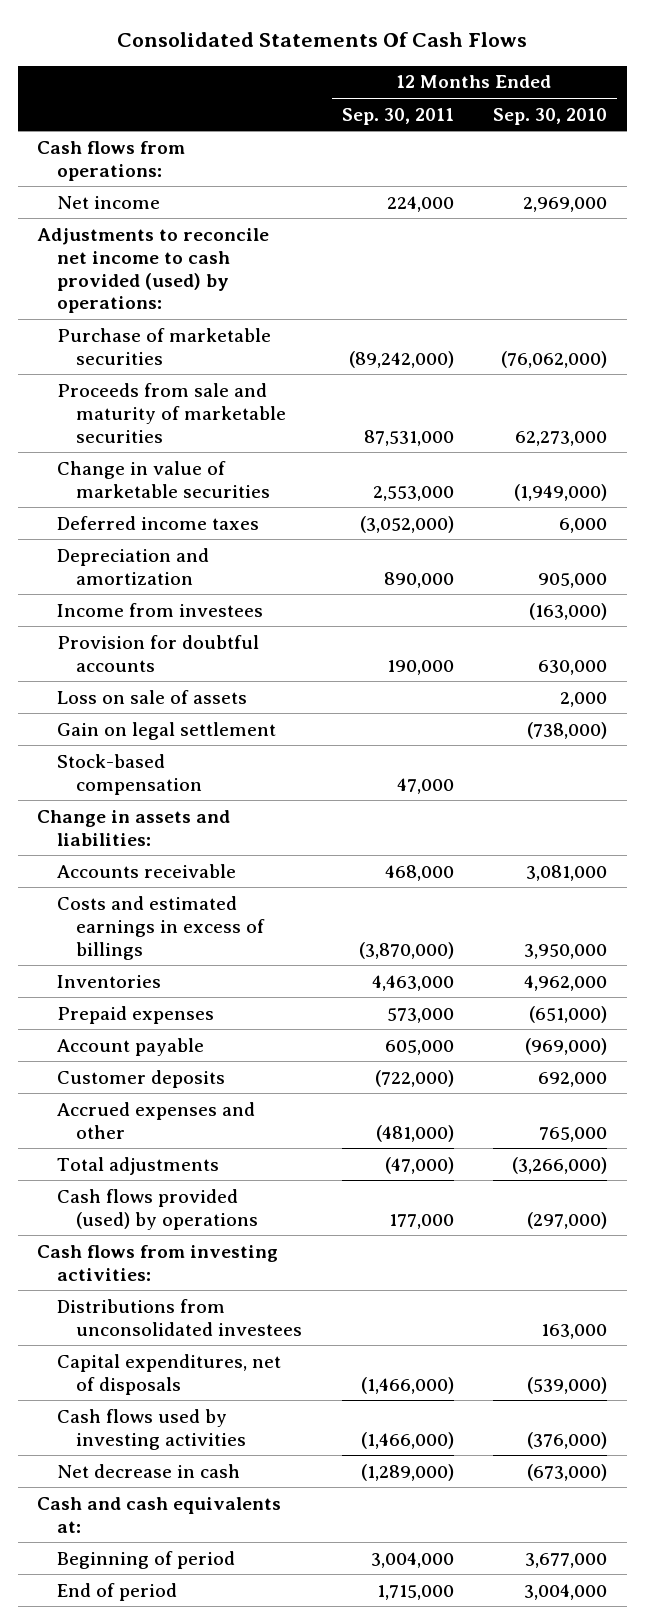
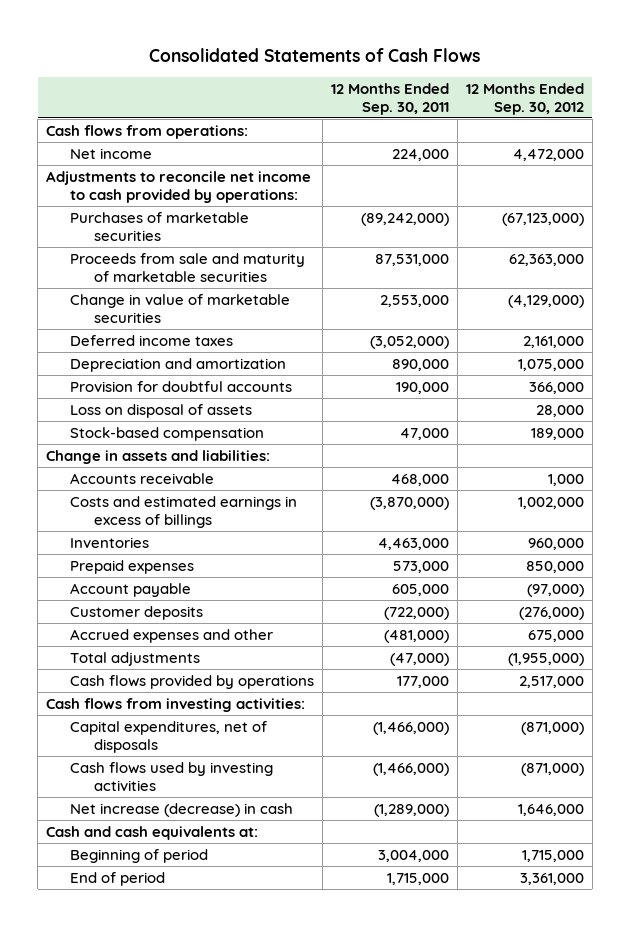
- Consolidated Statements Of Cash Flows
+ Consolidated Statements of Cash Flows
- | 12 Months Ended Sep. 30, 2011 | 12 Months Ended Sep. 30, 2010
+ | 12 Months Ended Sep. 30, 2011 | 12 Months Ended Sep. 30, 2012
- Adjustments to reconcile net income to cash provided (used) by operations:
- Purchase of marketable securities | (89,242,000) | (76,062,000)
+ Adjustments to reconcile net income to cash provided by operations:
+ Purchases of marketable securities | (89,242,000) | (67,123,000)
- Income from investees | | (163,000)
- Loss on sale of assets | | 2,000
- Gain on legal settlement | | (738,000)
+ Loss on disposal of assets | | 28,000
- Cash flows provided (used) by operations | 177,000 | (297,000)
+ Cash flows provided by operations | 177,000 | 2,517,000
- Distributions from unconsolidated investees | | 163,000
- Net decrease in cash | (1,289,000) | (673,000)
+ Net increase (decrease) in cash | (1,289,000) | 1,646,000

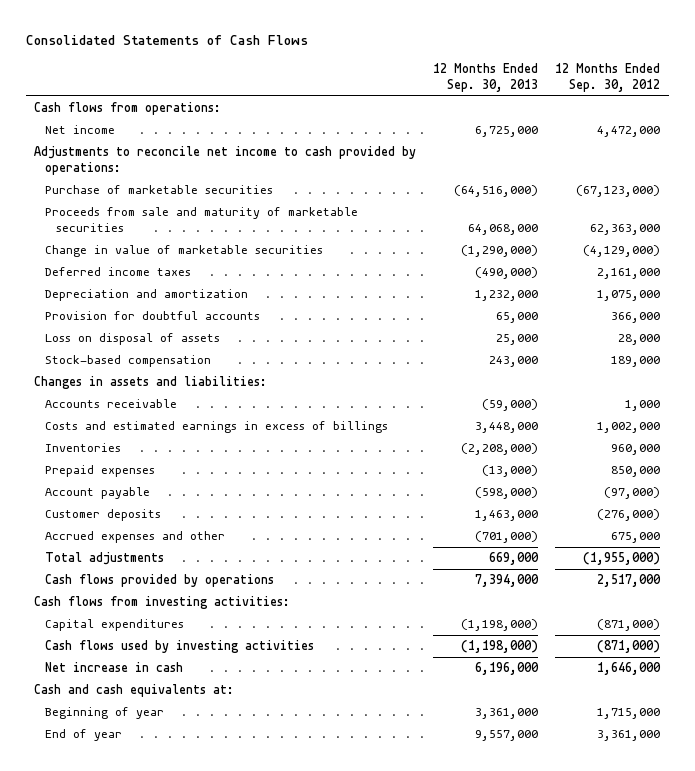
- | 12 Months Ended Sep. 30, 2011 | 12 Months Ended Sep. 30, 2012
+ | 12 Months Ended Sep. 30, 2013 | 12 Months Ended Sep. 30, 2012
- Purchases of marketable securities | (89,242,000) | (67,123,000)
+ Purchase of marketable securities | (64,516,000) | (67,123,000)
- Change in assets and liabilities:
+ Changes in assets and liabilities:
- Capital expenditures, net of disposals | (1,466,000) | (871,000)
+ Capital expenditures | (1,198,000) | (871,000)
- Net increase (decrease) in cash | (1,289,000) | 1,646,000
+ Net increase in cash | 6,196,000 | 1,646,000
- Beginning of period | 3,004,000 | 1,715,000
- End of period | 1,715,000 | 3,361,000
+ Beginning of year | 3,361,000 | 1,715,000
+ End of year | 9,557,000 | 3,361,000

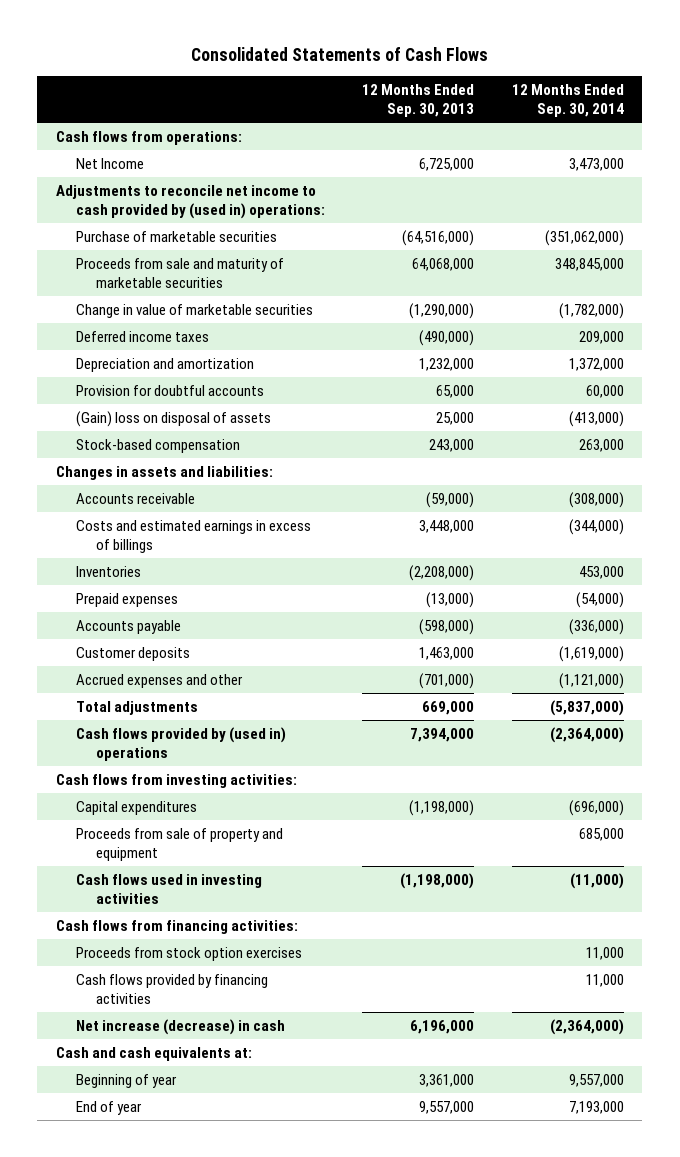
- | 12 Months Ended Sep. 30, 2013 | 12 Months Ended Sep. 30, 2012
+ | 12 Months Ended Sep. 30, 2013 | 12 Months Ended Sep. 30, 2014
- Net income | 6,725,000 | 4,472,000
- Adjustments to reconcile net income to cash provided by operations:
+ Net Income | 6,725,000 | 3,473,000
+ Adjustments to reconcile net income to cash provided by (used in) operations:
- Loss on disposal of assets | 25,000 | 28,000
+ (Gain) loss on disposal of assets | 25,000 | (413,000)
- Account payable | (598,000) | (97,000)
+ Accounts payable | (598,000) | (336,000)
- Cash flows provided by operations | 7,394,000 | 2,517,000
+ Cash flows provided by (used in) operations | 7,394,000 | (2,364,000)
- Cash flows used by investing activities | (1,198,000) | (871,000)
- Net increase in cash | 6,196,000 | 1,646,000
+ Proceeds from sale of property and equipment | | 685,000
+ Cash flows used in investing activities | (1,198,000) | (11,000)
+ Cash flows from financing activities:
+ Proceeds from stock option exercises | | 11,000
+ Cash flows provided by financing activities | | 11,000
+ Net increase (decrease) in cash | 6,196,000 | (2,364,000)

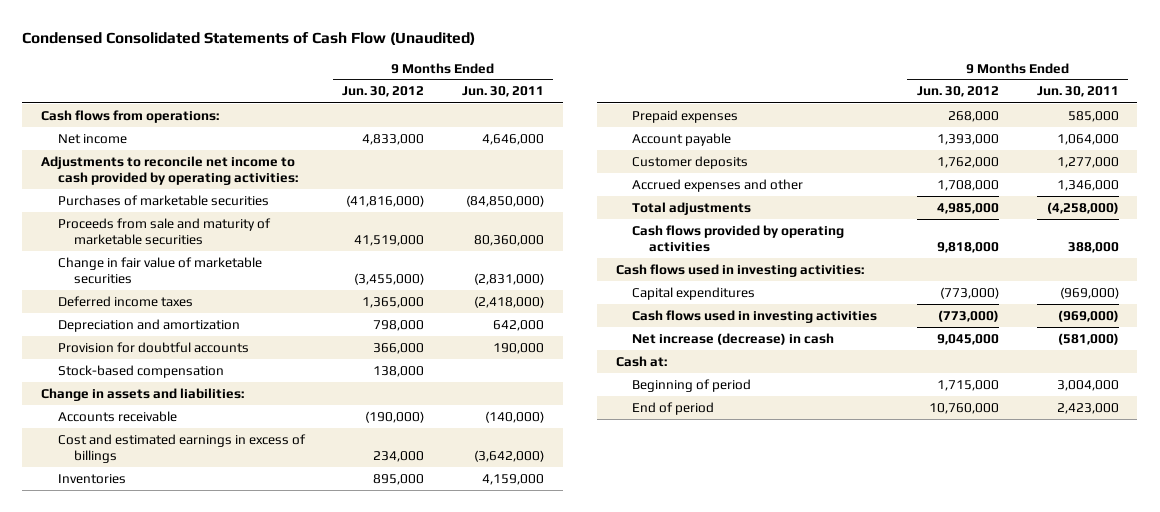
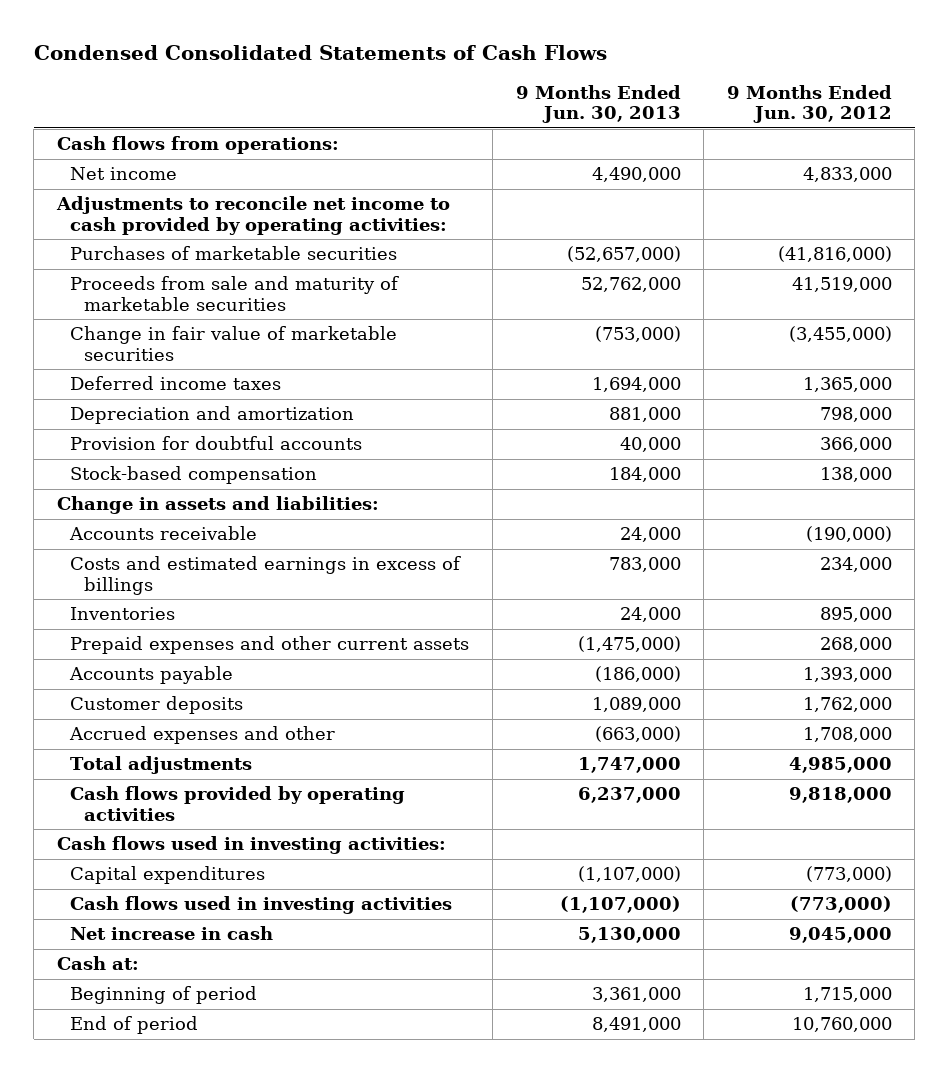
- Condensed Consolidated Statements of Cash Flow (Unaudited)
+ Condensed Consolidated Statements of Cash Flows
- | 9 Months Ended Jun. 30, 2012 | 9 Months Ended Jun. 30, 2011
+ | 9 Months Ended Jun. 30, 2013 | 9 Months Ended Jun. 30, 2012
- Cost and estimated earnings in excess of billings | 234,000 | (3,642,000)
+ Costs and estimated earnings in excess of billings | 783,000 | 234,000
- Prepaid expenses | 268,000 | 585,000
- Account payable | 1,393,000 | 1,064,000
+ Prepaid expenses and other current assets | (1,475,000) | 268,000
+ Accounts payable | (186,000) | 1,393,000
- Net increase (decrease) in cash | 9,045,000 | (581,000)
+ Net increase in cash | 5,130,000 | 9,045,000

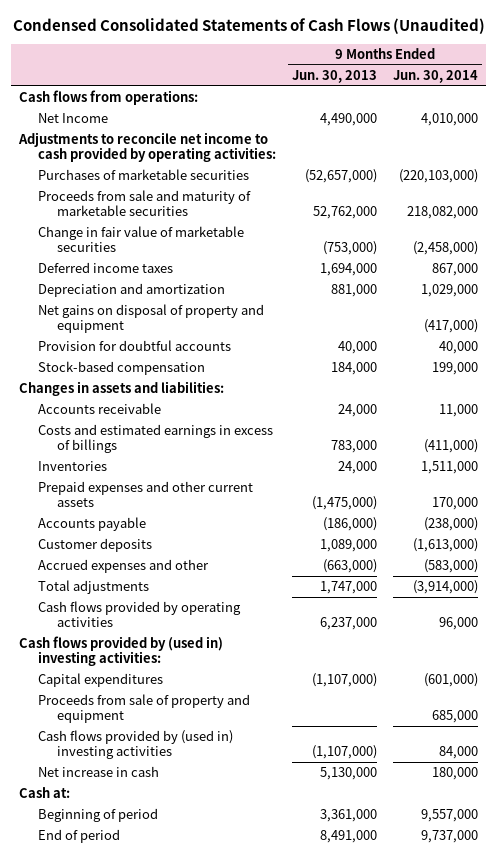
- Condensed Consolidated Statements of Cash Flows
+ Condensed Consolidated Statements of Cash Flows (Unaudited)
- | 9 Months Ended Jun. 30, 2013 | 9 Months Ended Jun. 30, 2012
+ | 9 Months Ended Jun. 30, 2013 | 9 Months Ended Jun. 30, 2014
- Net income | 4,490,000 | 4,833,000
+ Net Income | 4,490,000 | 4,010,000
+ Net gains on disposal of property and equipment | | (417,000)
- Change in assets and liabilities:
+ Changes in assets and liabilities:
- Cash flows used in investing activities:
+ Cash flows provided by (used in) investing activities:
- Cash flows used in investing activities | (1,107,000) | (773,000)
+ Proceeds from sale of property and equipment | | 685,000
+ Cash flows provided by (used in) investing activities | (1,107,000) | 84,000

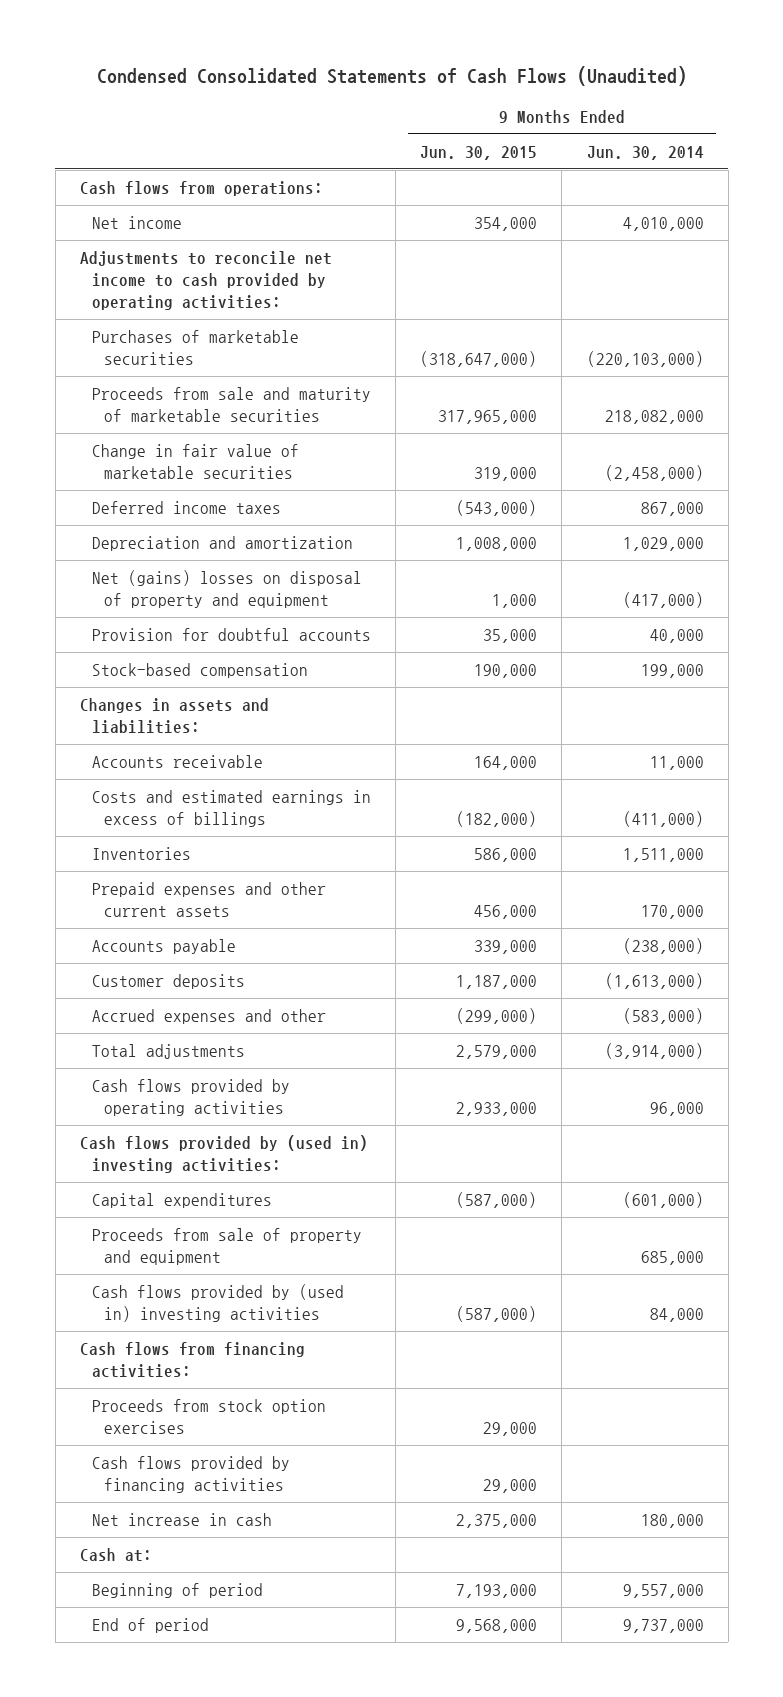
- | 9 Months Ended Jun. 30, 2013 | 9 Months Ended Jun. 30, 2014
+ | 9 Months Ended Jun. 30, 2015 | 9 Months Ended Jun. 30, 2014
- Net Income | 4,490,000 | 4,010,000
+ Net income | 354,000 | 4,010,000
- Net gains on disposal of property and equipment | | (417,000)
+ Net (gains) losses on disposal of property and equipment | 1,000 | (417,000)
+ Cash flows from financing activities:
+ Proceeds from stock option exercises | 29,000 |
+ Cash flows provided by financing activities | 29,000 |

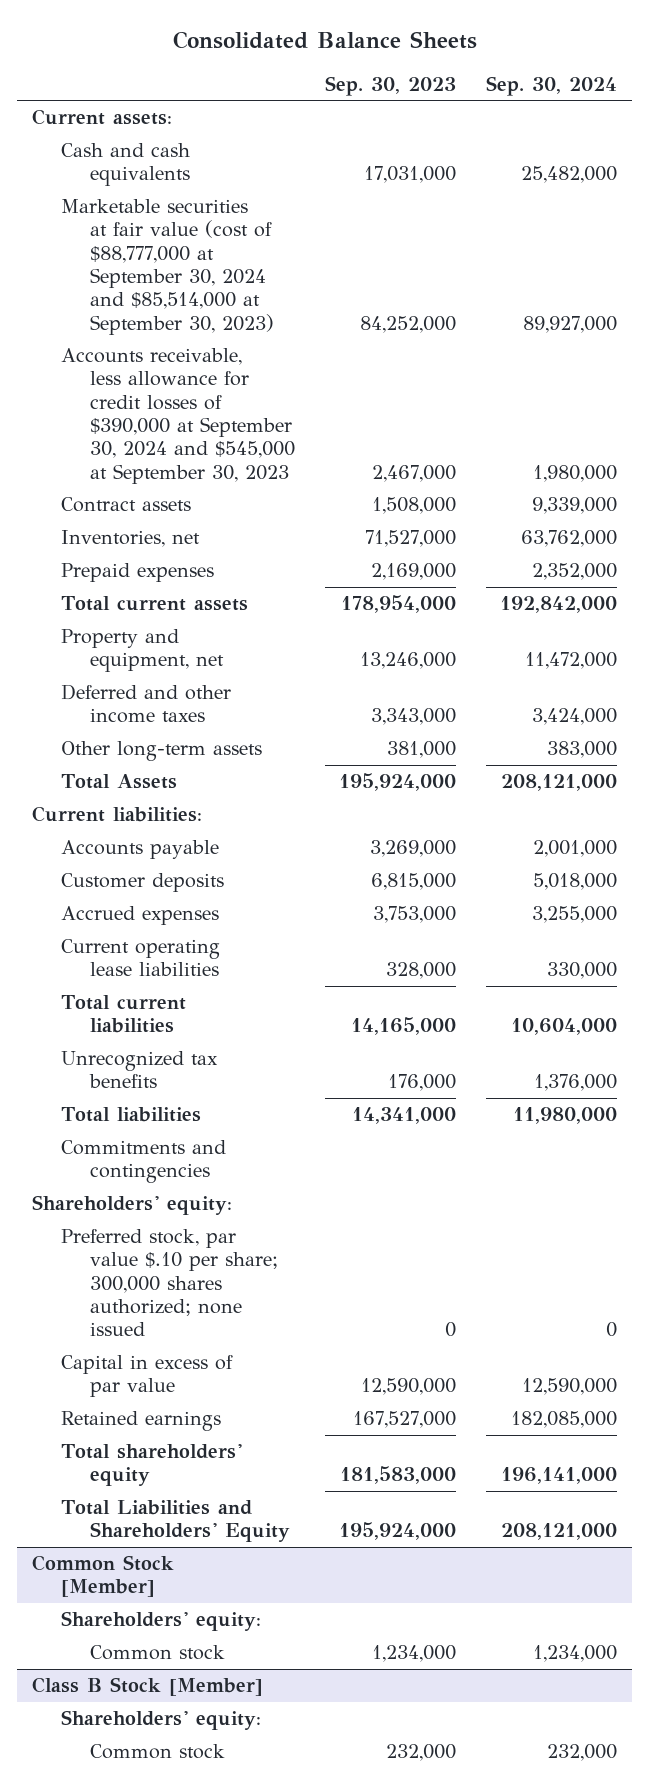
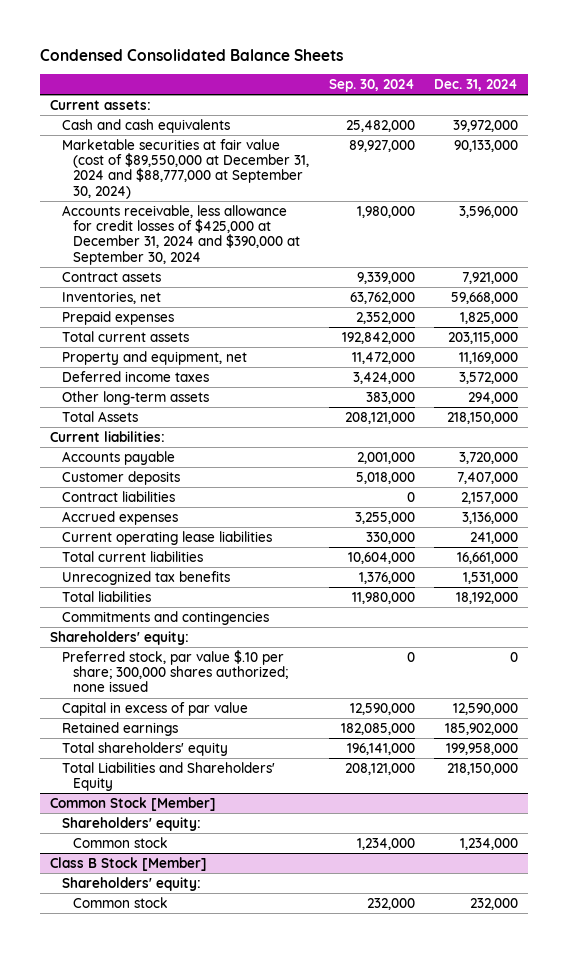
- Consolidated Balance Sheets
+ Condensed Consolidated Balance Sheets
- | Sep. 30, 2023 | Sep. 30, 2024
+ | Sep. 30, 2024 | Dec. 31, 2024
- Marketable securities at fair value (cost of $88,777,000 at September 30, 2024 and $85,514,000 at September 30, 2023) | 84,252,000 | 89,927,000
- Accounts receivable, less allowance for credit losses of $390,000 at September 30, 2024 and $545,000 at September 30, 2023 | 2,467,000 | 1,980,000
+ Marketable securities at fair value (cost of $89,550,000 at December 31, 2024 and $88,777,000 at September 30, 2024) | 89,927,000 | 90,133,000
+ Accounts receivable, less allowance for credit losses of $425,000 at December 31, 2024 and $390,000 at September 30, 2024 | 1,980,000 | 3,596,000
- Deferred and other income taxes | 3,343,000 | 3,424,000
+ Deferred income taxes | 3,424,000 | 3,572,000
+ Contract liabilities | 0 | 2,157,000

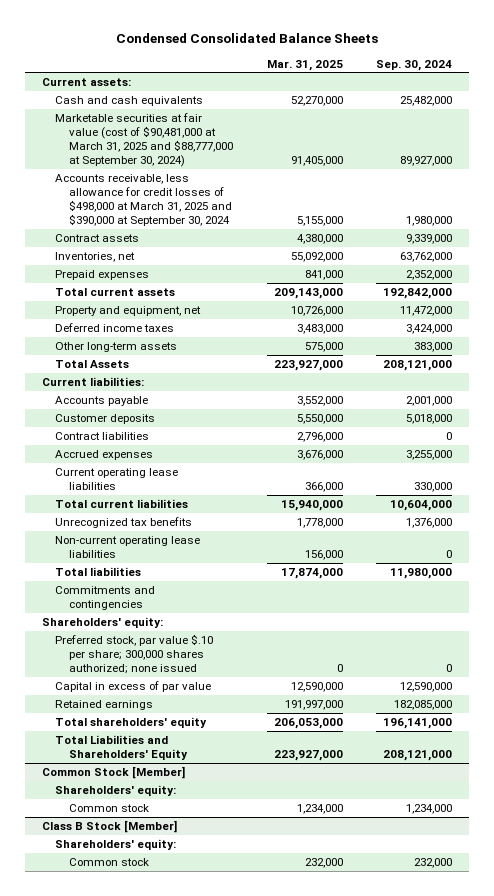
- | Sep. 30, 2024 | Dec. 31, 2024
+ | Mar. 31, 2025 | Sep. 30, 2024
- Marketable securities at fair value (cost of $89,550,000 at December 31, 2024 and $88,777,000 at September 30, 2024) | 89,927,000 | 90,133,000
- Accounts receivable, less allowance for credit losses of $425,000 at December 31, 2024 and $390,000 at September 30, 2024 | 1,980,000 | 3,596,000
+ Marketable securities at fair value (cost of $90,481,000 at March 31, 2025 and $88,777,000 at September 30, 2024) | 91,405,000 | 89,927,000
+ Accounts receivable, less allowance for credit losses of $498,000 at March 31, 2025 and $390,000 at September 30, 2024 | 5,155,000 | 1,980,000
+ Non-current operating lease liabilities | 156,000 | 0

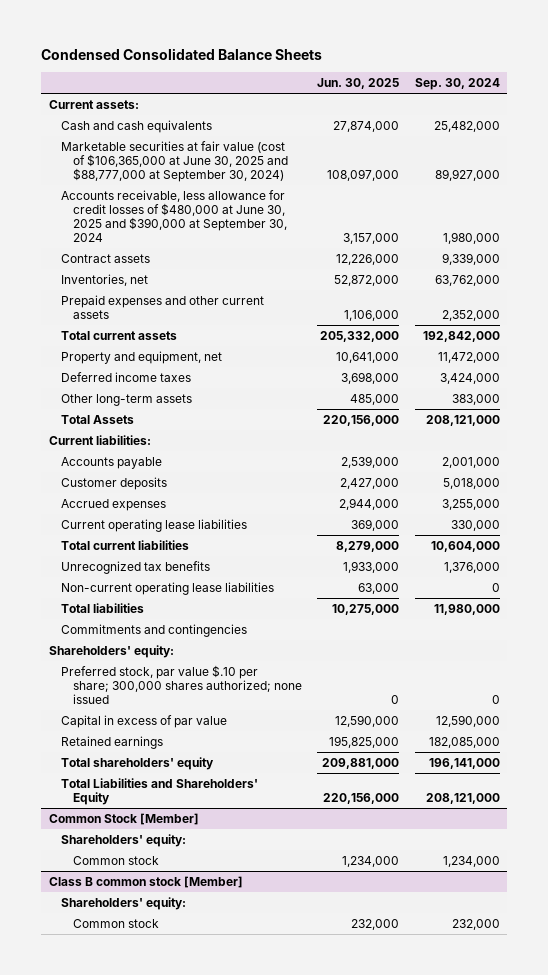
- | Mar. 31, 2025 | Sep. 30, 2024
+ | Jun. 30, 2025 | Sep. 30, 2024
- Marketable securities at fair value (cost of $90,481,000 at March 31, 2025 and $88,777,000 at September 30, 2024) | 91,405,000 | 89,927,000
- Accounts receivable, less allowance for credit losses of $498,000 at March 31, 2025 and $390,000 at September 30, 2024 | 5,155,000 | 1,980,000
+ Marketable securities at fair value (cost of $106,365,000 at June 30, 2025 and $88,777,000 at September 30, 2024) | 108,097,000 | 89,927,000
+ Accounts receivable, less allowance for credit losses of $480,000 at June 30, 2025 and $390,000 at September 30, 2024 | 3,157,000 | 1,980,000
- Prepaid expenses | 841,000 | 2,352,000
+ Prepaid expenses and other current assets | 1,106,000 | 2,352,000
- Contract liabilities | 2,796,000 | 0
- Class B Stock [Member]
+ Class B common stock [Member]

